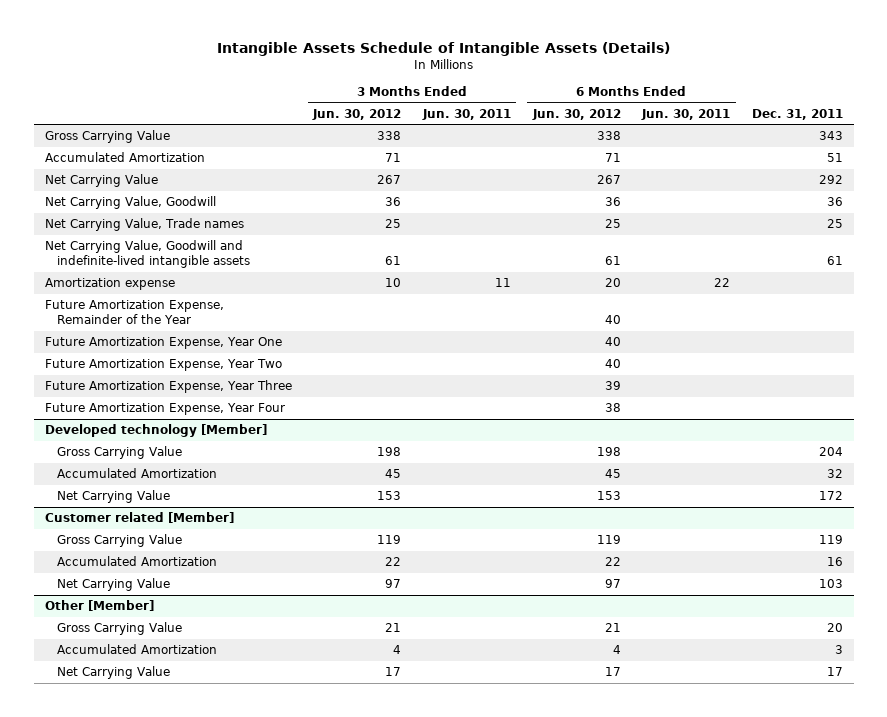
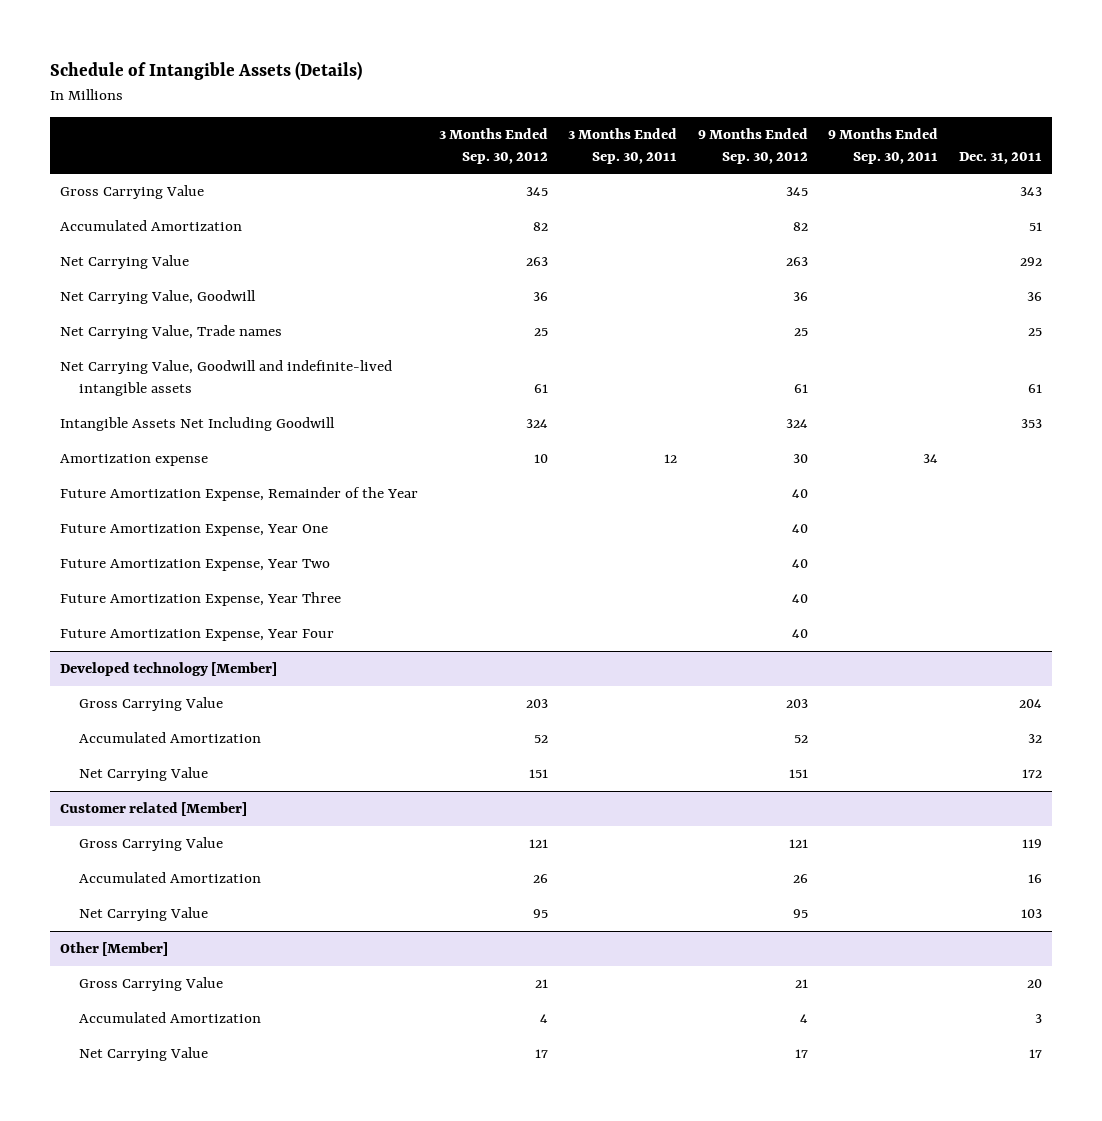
- Intangible Assets Schedule of Intangible Assets (Details)
+ Schedule of Intangible Assets (Details)
- | 3 Months Ended Jun. 30, 2012 | 3 Months Ended Jun. 30, 2011 | 6 Months Ended Jun. 30, 2012 | 6 Months Ended Jun. 30, 2011 | Dec. 31, 2011
+ | 3 Months Ended Sep. 30, 2012 | 3 Months Ended Sep. 30, 2011 | 9 Months Ended Sep. 30, 2012 | 9 Months Ended Sep. 30, 2011 | Dec. 31, 2011
+ Intangible Assets Net Including Goodwill | 324 | | 324 | | 353

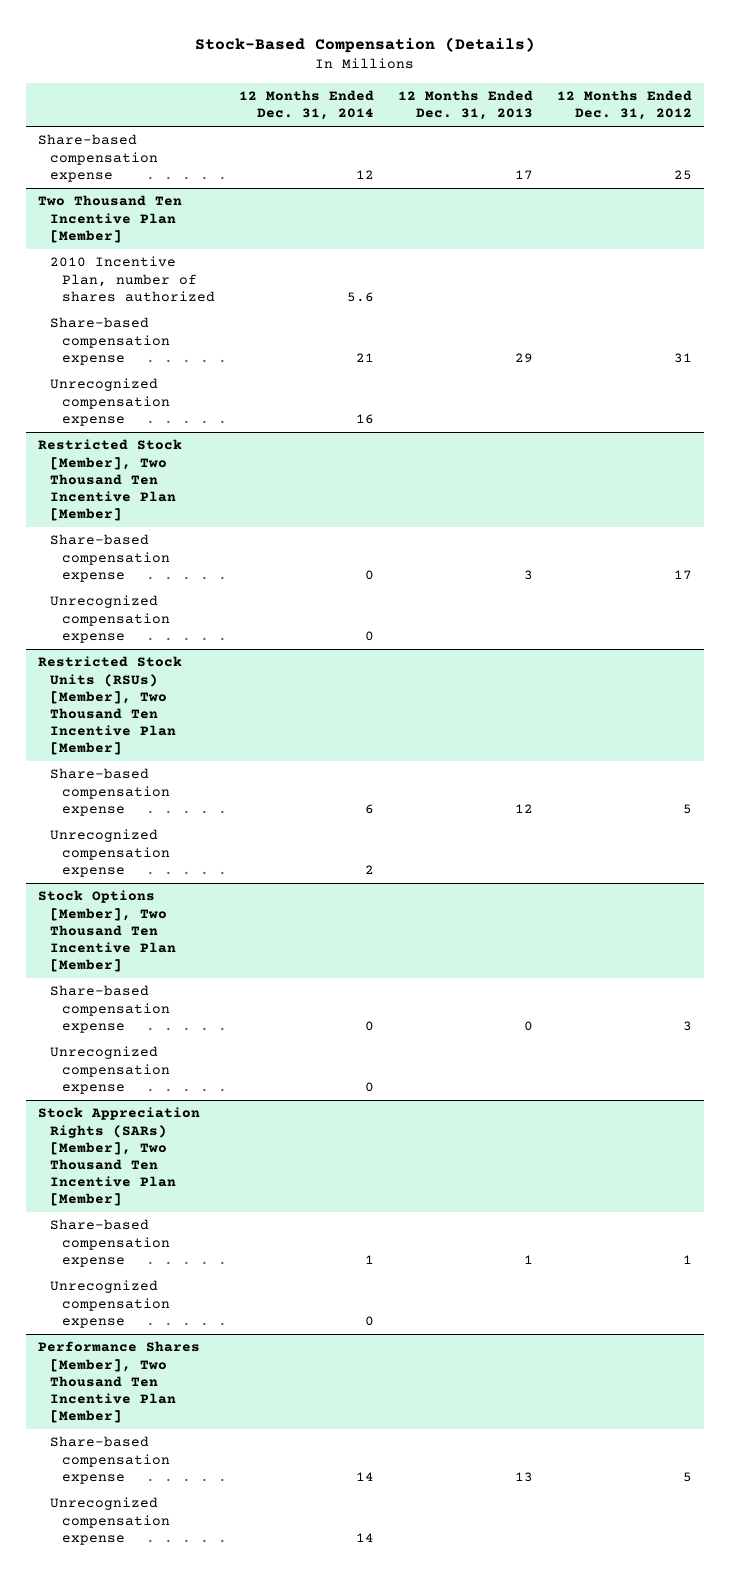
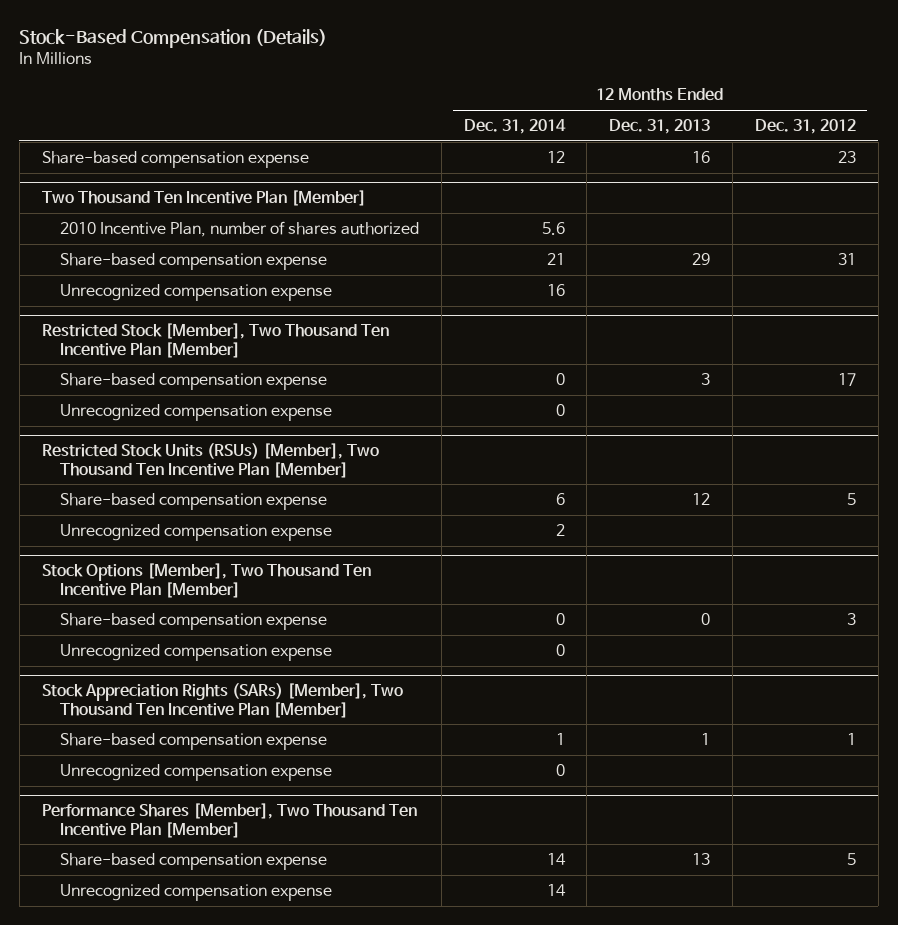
- Share-based compensation expense | 12 | 17 | 25
+ Share-based compensation expense | 12 | 16 | 23

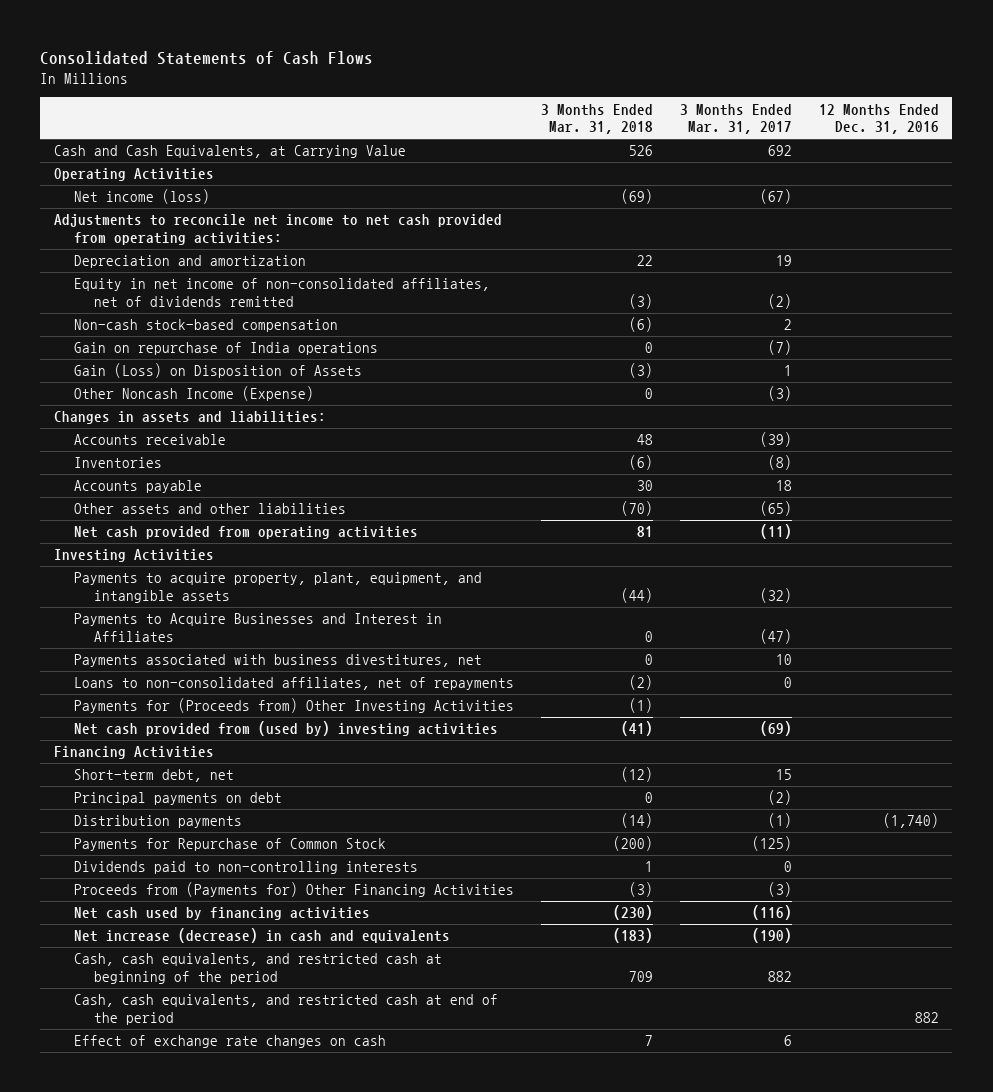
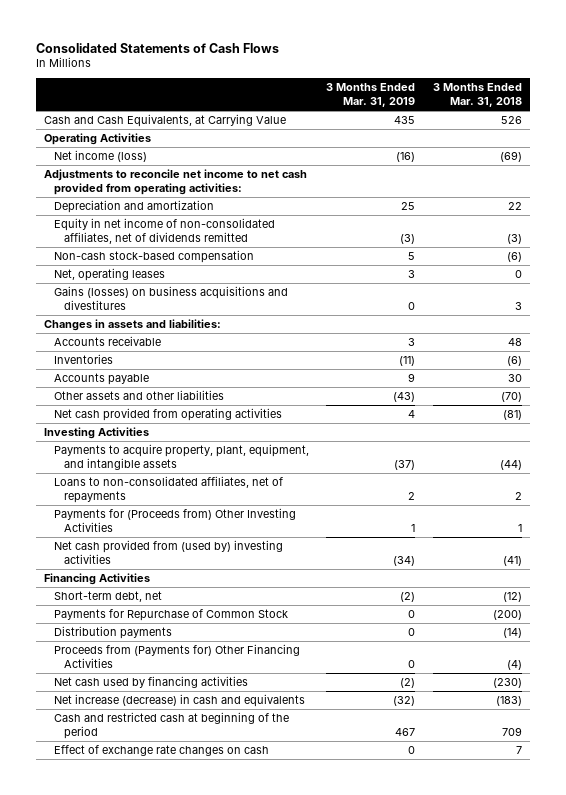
- | 3 Months Ended Mar. 31, 2018 | 3 Months Ended Mar. 31, 2017 | 12 Months Ended Dec. 31, 2016
+ | 3 Months Ended Mar. 31, 2019 | 3 Months Ended Mar. 31, 2018
- Gain on repurchase of India operations | 0 | (7) |
- Gain (Loss) on Disposition of Assets | (3) | 1 |
- Other Noncash Income (Expense) | 0 | (3) |
+ Net, operating leases | 3 | 0
+ Gains (losses) on business acquisitions and divestitures | 0 | 3
- Net cash provided from operating activities | 81 | (11) |
+ Net cash provided from operating activities | 4 | (81)
- Payments to Acquire Businesses and Interest in Affiliates | 0 | (47) |
- Payments associated with business divestitures, net | 0 | 10 |
- Loans to non-consolidated affiliates, net of repayments | (2) | 0 |
- Payments for (Proceeds from) Other Investing Activities | (1) | |
+ Loans to non-consolidated affiliates, net of repayments | 2 | 2
+ Payments for (Proceeds from) Other Investing Activities | 1 | 1
- Principal payments on debt | 0 | (2) |
- Dividends paid to non-controlling interests | 1 | 0 |
- Proceeds from (Payments for) Other Financing Activities | (3) | (3) |
moved down: Distribution payments | 0 | (14)
+ Proceeds from (Payments for) Other Financing Activities | 0 | (4)
- Cash, cash equivalents, and restricted cash at beginning of the period | 709 | 882 |
- Cash, cash equivalents, and restricted cash at end of the period | | | 882
+ Cash and restricted cash at beginning of the period | 467 | 709

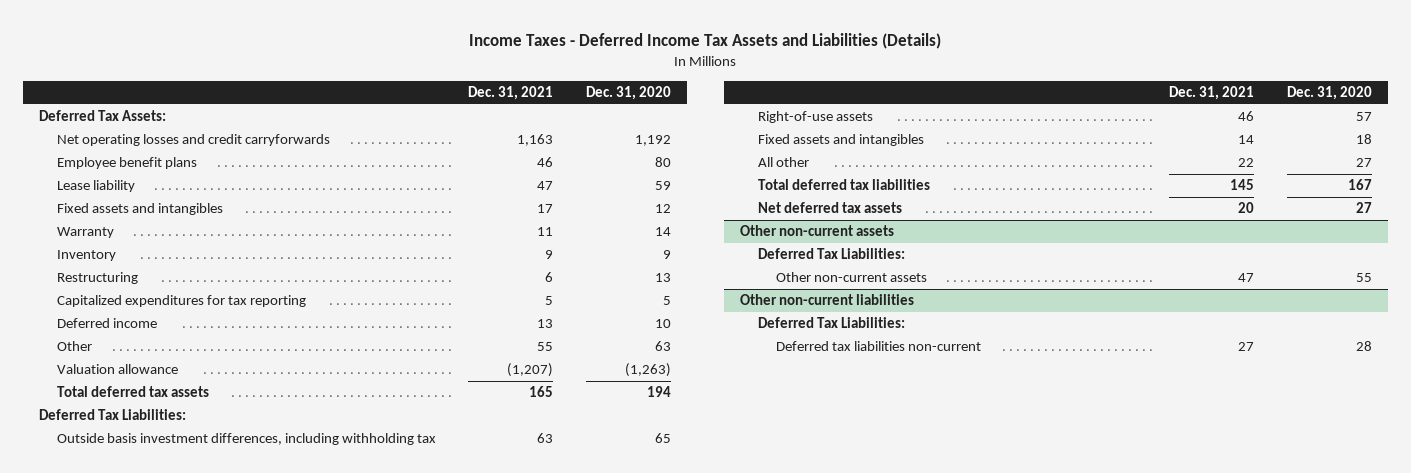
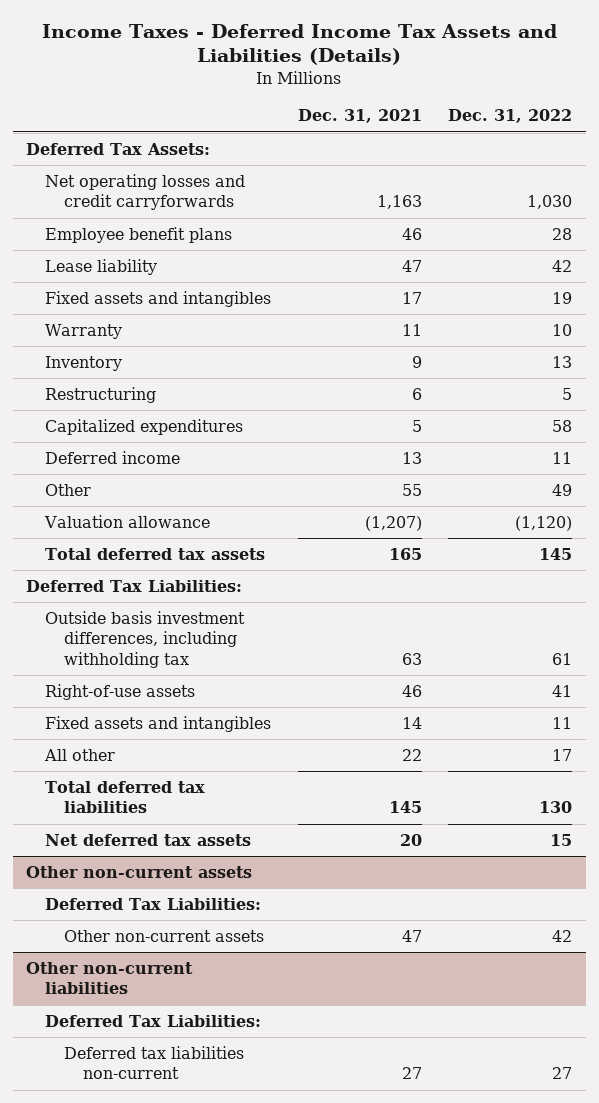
- | Dec. 31, 2021 | Dec. 31, 2020
+ | Dec. 31, 2021 | Dec. 31, 2022
- Capitalized expenditures for tax reporting | 5 | 5
+ Capitalized expenditures | 5 | 58

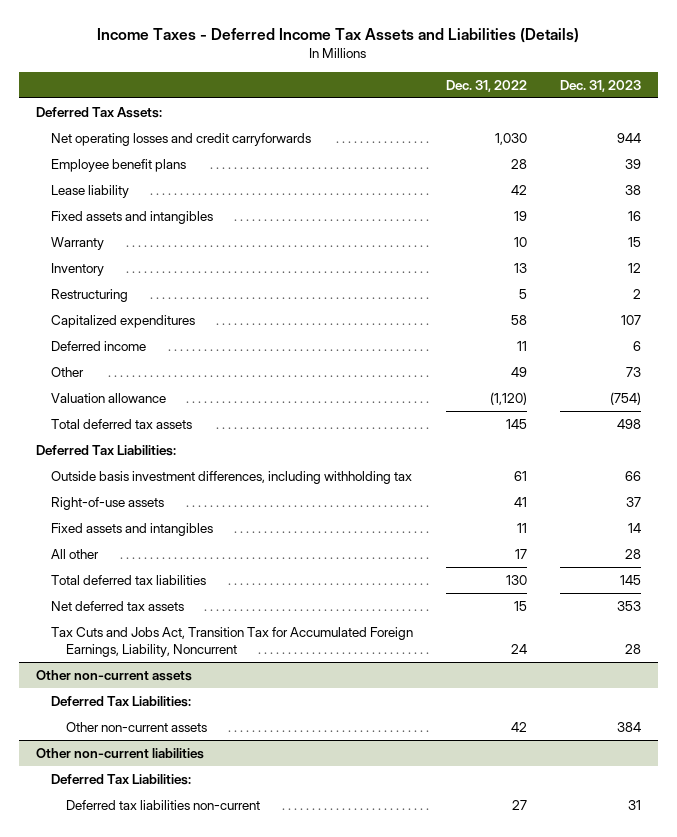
- | Dec. 31, 2021 | Dec. 31, 2022
+ | Dec. 31, 2022 | Dec. 31, 2023
+ Tax Cuts and Jobs Act, Transition Tax for Accumulated Foreign Earnings, Liability, Noncurrent | 24 | 28

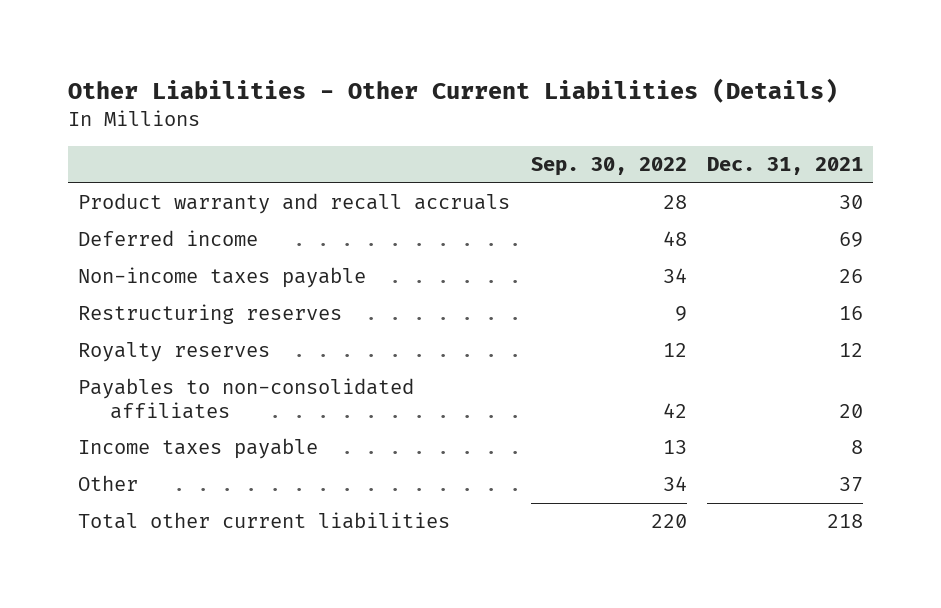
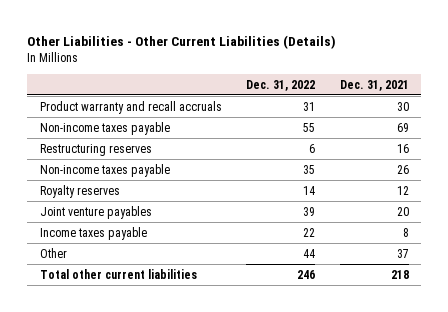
- | Sep. 30, 2022 | Dec. 31, 2021
+ | Dec. 31, 2022 | Dec. 31, 2021
- Deferred income | 48 | 69
+ Non-income taxes payable | 55 | 69
moved down: Non-income taxes payable | 35 | 26
- Payables to non-consolidated affiliates | 42 | 20
+ Joint venture payables | 39 | 20

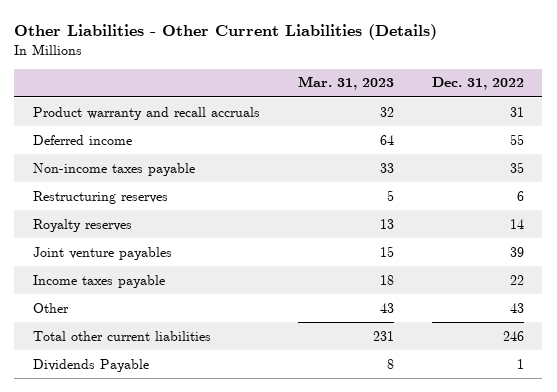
- | Dec. 31, 2022 | Dec. 31, 2021
+ | Mar. 31, 2023 | Dec. 31, 2022
- Non-income taxes payable | 55 | 69
+ Deferred income | 64 | 55
moved down: Restructuring reserves | 5 | 6
- Other | 44 | 37
+ Other | 43 | 43
+ Dividends Payable | 8 | 1

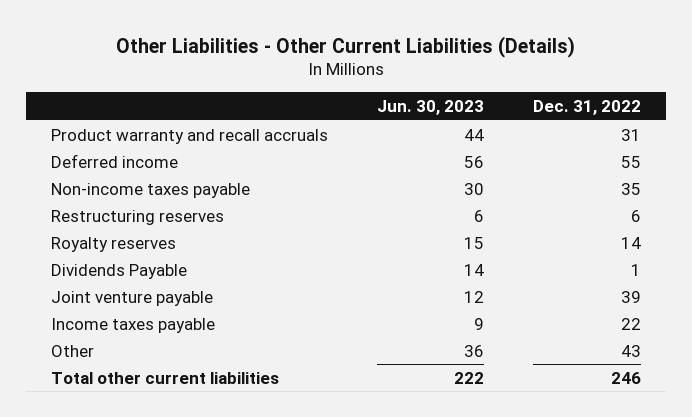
- | Mar. 31, 2023 | Dec. 31, 2022
+ | Jun. 30, 2023 | Dec. 31, 2022
- Joint venture payables | 15 | 39
moved up: Dividends Payable | 14 | 1
+ Joint venture payable | 12 | 39

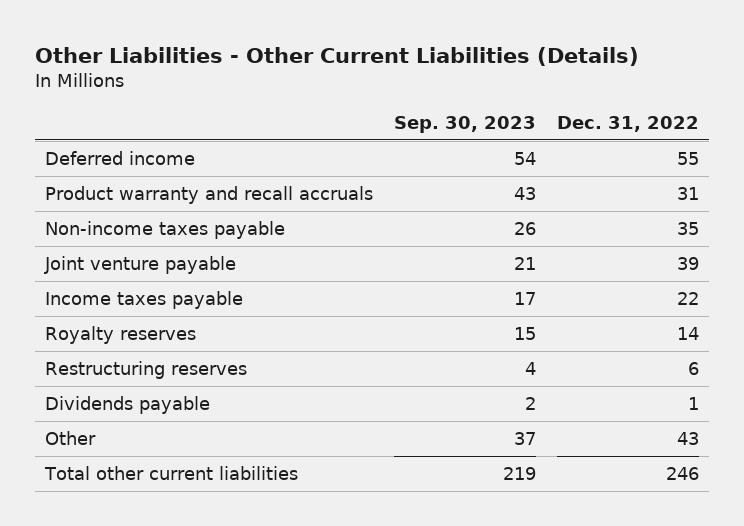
- | Jun. 30, 2023 | Dec. 31, 2022
+ | Sep. 30, 2023 | Dec. 31, 2022
moved down: Product warranty and recall accruals | 43 | 31
- Dividends Payable | 14 | 1
moved down: Royalty reserves | 15 | 14
moved down: Restructuring reserves | 4 | 6
+ Dividends payable | 2 | 1

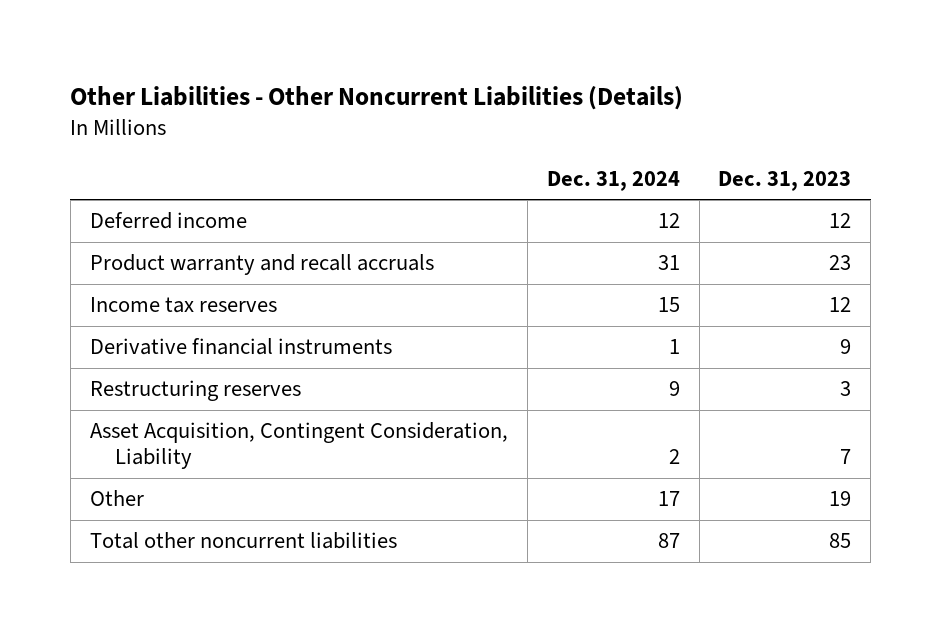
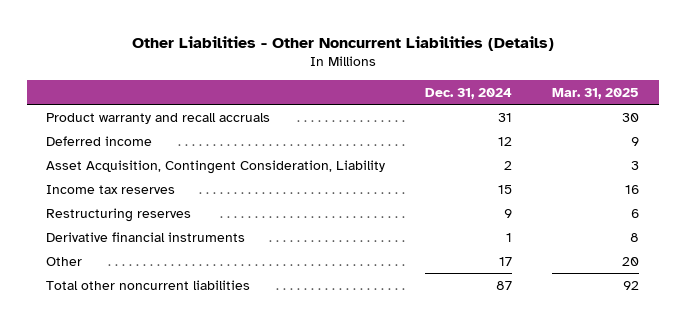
- | Dec. 31, 2024 | Dec. 31, 2023
+ | Dec. 31, 2024 | Mar. 31, 2025
moved down: Deferred income | 12 | 9
moved up: Asset Acquisition, Contingent Consideration, Liability | 2 | 3
moved down: Derivative financial instruments | 1 | 8

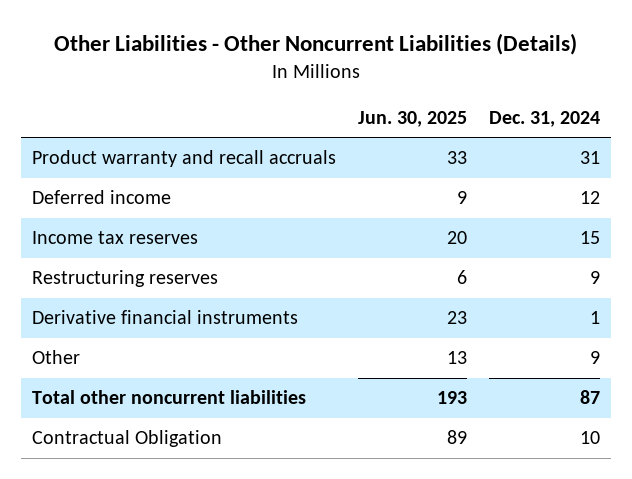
- | Dec. 31, 2024 | Mar. 31, 2025
+ | Jun. 30, 2025 | Dec. 31, 2024
- Asset Acquisition, Contingent Consideration, Liability | 2 | 3
- Other | 17 | 20
+ Other | 13 | 9
+ Contractual Obligation | 89 | 10

